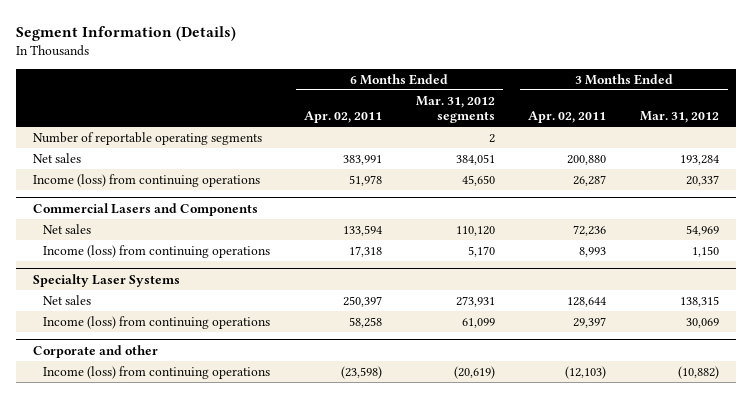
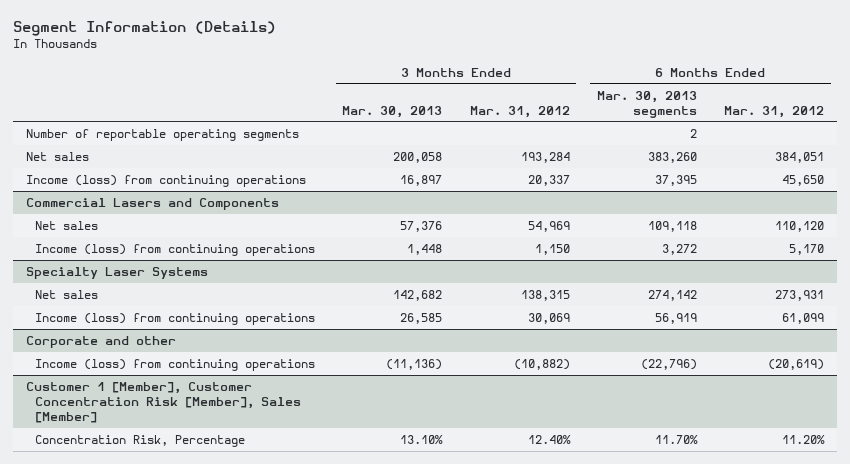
- | 6 Months Ended Apr. 02, 2011 | 6 Months Ended Mar. 31, 2012 segments | 3 Months Ended Apr. 02, 2011 | 3 Months Ended Mar. 31, 2012
+ | 3 Months Ended Mar. 30, 2013 | 3 Months Ended Mar. 31, 2012 | 6 Months Ended Mar. 30, 2013 segments | 6 Months Ended Mar. 31, 2012
+ Customer 1 [Member], Customer Concentration Risk [Member], Sales [Member]
+ Concentration Risk, Percentage | 13.10% | 12.40% | 11.70% | 11.20%

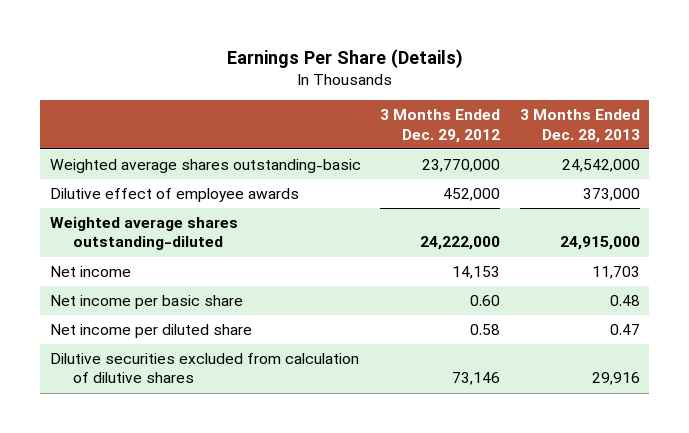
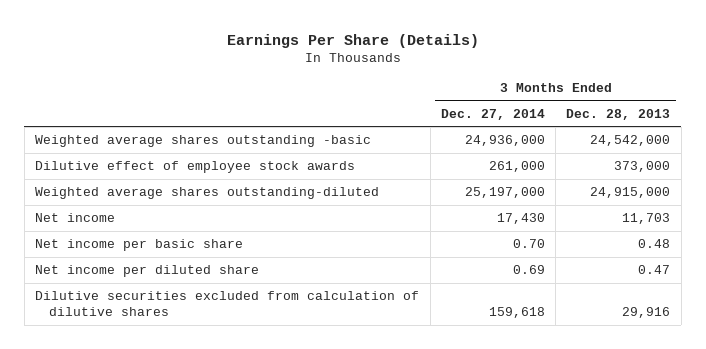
- | 3 Months Ended Dec. 29, 2012 | 3 Months Ended Dec. 28, 2013
+ | 3 Months Ended Dec. 27, 2014 | 3 Months Ended Dec. 28, 2013
- Weighted average shares outstanding-basic | 23,770,000 | 24,542,000
- Dilutive effect of employee awards | 452,000 | 373,000
+ Weighted average shares outstanding -basic | 24,936,000 | 24,542,000
+ Dilutive effect of employee stock awards | 261,000 | 373,000

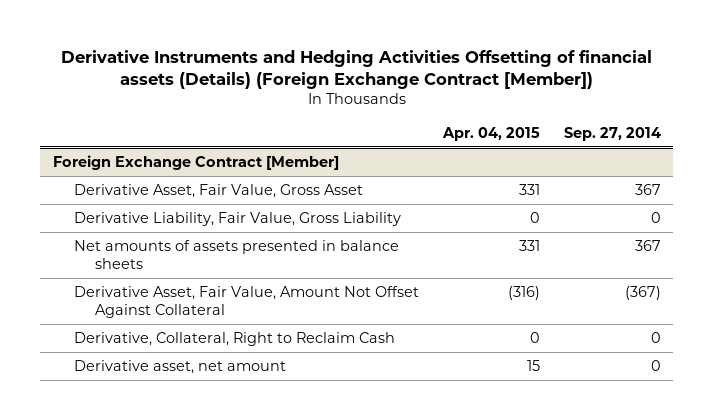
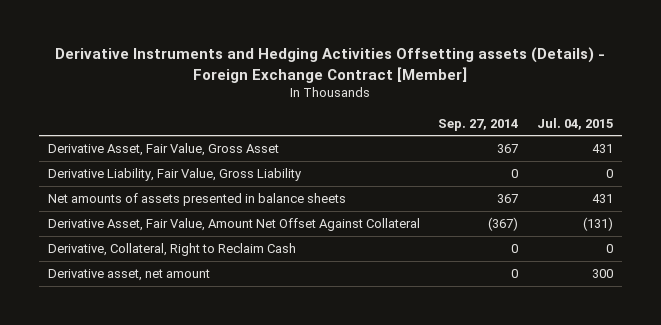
- Derivative Instruments and Hedging Activities Offsetting of financial assets (Details) (Foreign Exchange Contract [Member])
+ Derivative Instruments and Hedging Activities Offsetting assets (Details) - Foreign Exchange Contract [Member]
- | Apr. 04, 2015 | Sep. 27, 2014
+ | Sep. 27, 2014 | Jul. 04, 2015
- Foreign Exchange Contract [Member]
- Derivative Asset, Fair Value, Amount Not Offset Against Collateral | (316) | (367)
+ Derivative Asset, Fair Value, Amount Net Offset Against Collateral | (367) | (131)

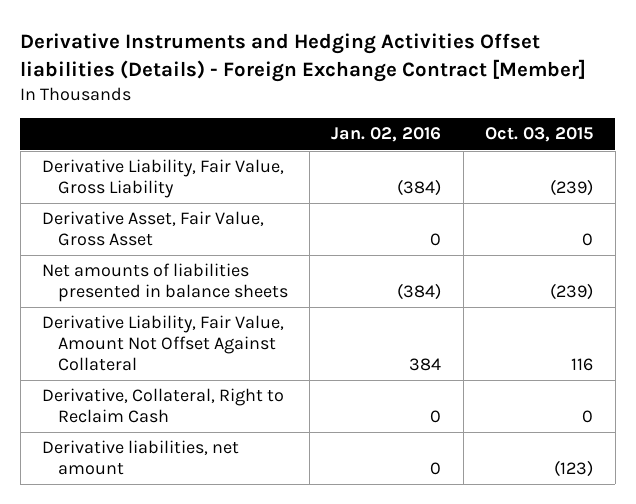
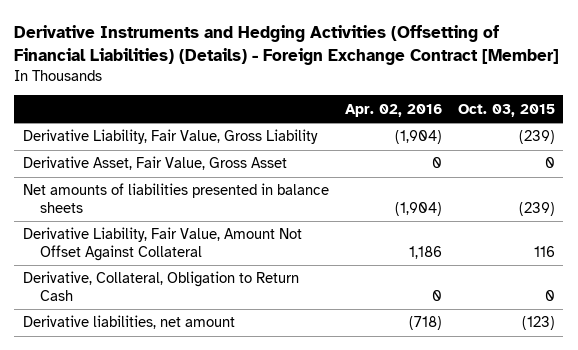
- Derivative Instruments and Hedging Activities Offset liabilities (Details) - Foreign Exchange Contract [Member]
+ Derivative Instruments and Hedging Activities (Offsetting of Financial Liabilities) (Details) - Foreign Exchange Contract [Member]
- | Jan. 02, 2016 | Oct. 03, 2015
+ | Apr. 02, 2016 | Oct. 03, 2015
- Derivative, Collateral, Right to Reclaim Cash | 0 | 0
+ Derivative, Collateral, Obligation to Return Cash | 0 | 0

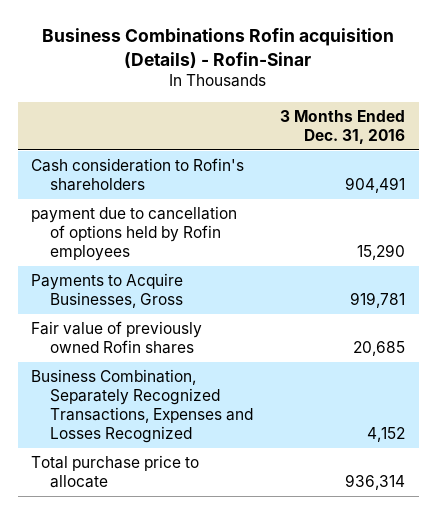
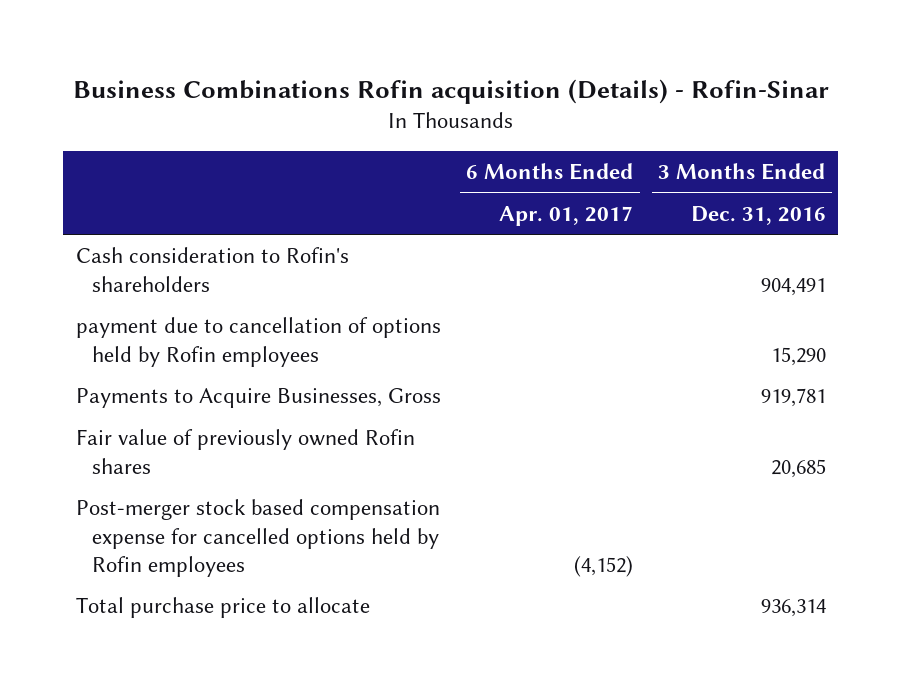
- | 3 Months Ended Dec. 31, 2016
+ | 6 Months Ended Apr. 01, 2017 | 3 Months Ended Dec. 31, 2016
- Business Combination, Separately Recognized Transactions, Expenses and Losses Recognized | 4,152
+ Post-merger stock based compensation expense for cancelled options held by Rofin employees | (4,152) |

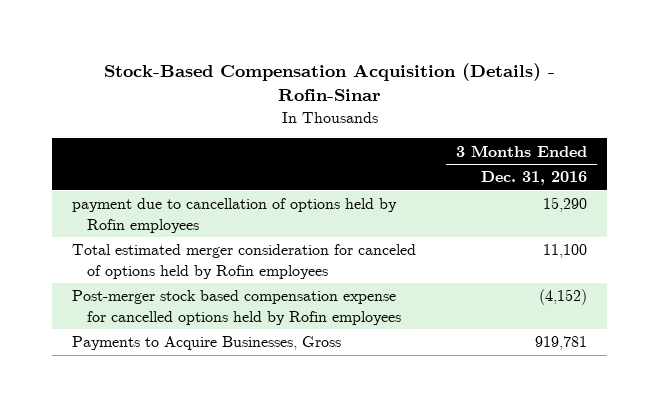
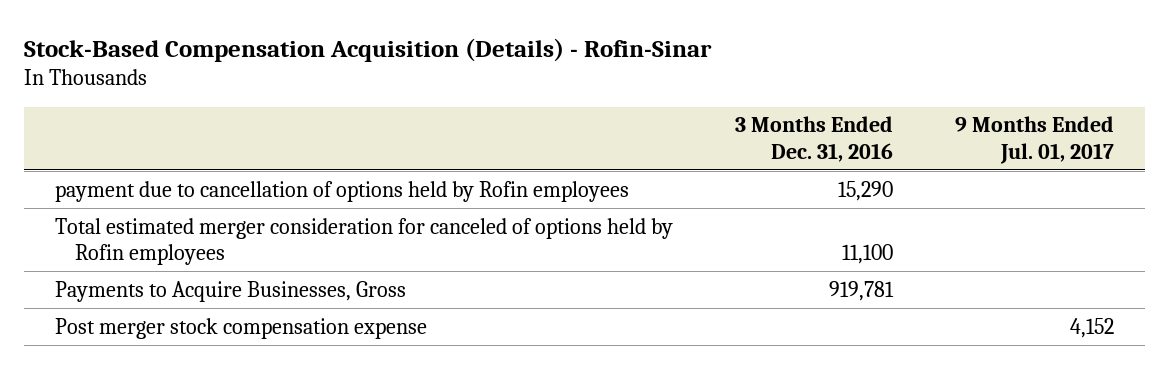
- | 3 Months Ended Dec. 31, 2016
+ | 3 Months Ended Dec. 31, 2016 | 9 Months Ended Jul. 01, 2017
- Post-merger stock based compensation expense for cancelled options held by Rofin employees | (4,152)
+ Post merger stock compensation expense | | 4,152

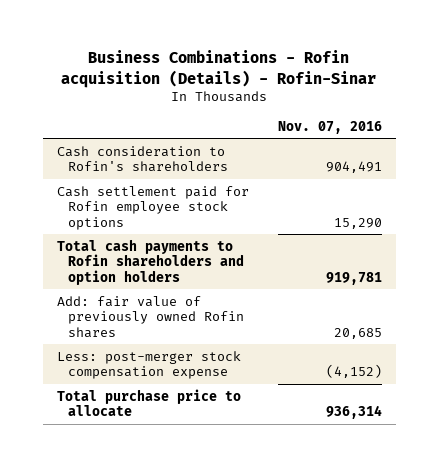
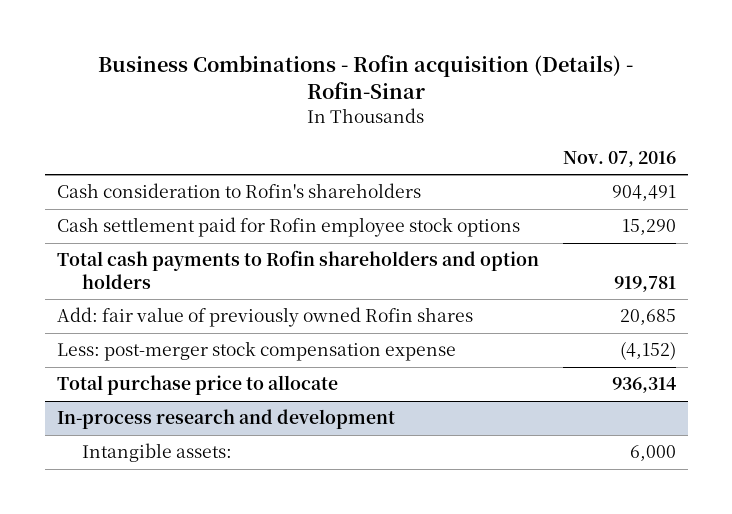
+ In-process research and development
+ Intangible assets: | 6,000

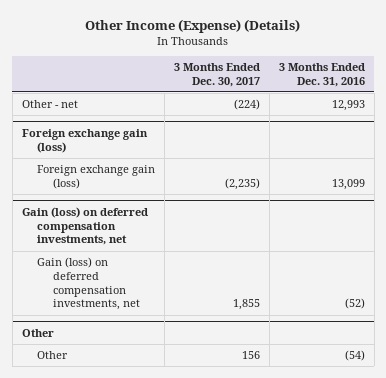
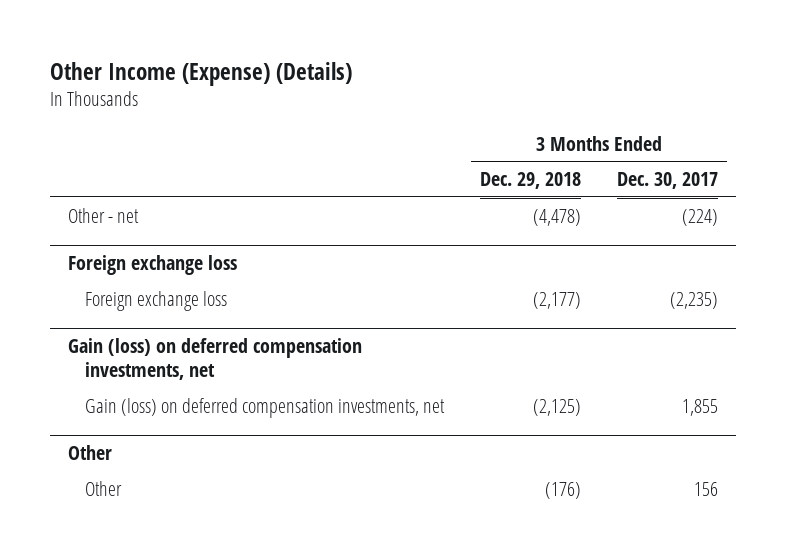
- | 3 Months Ended Dec. 30, 2017 | 3 Months Ended Dec. 31, 2016
+ | 3 Months Ended Dec. 29, 2018 | 3 Months Ended Dec. 30, 2017
- Foreign exchange gain (loss)
- Foreign exchange gain (loss) | (2,235) | 13,099
+ Foreign exchange loss
+ Foreign exchange loss | (2,177) | (2,235)

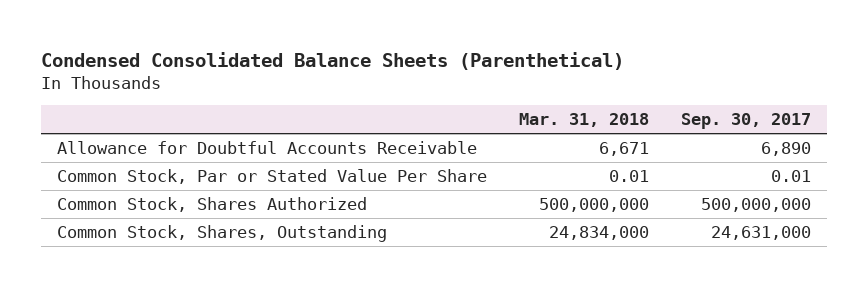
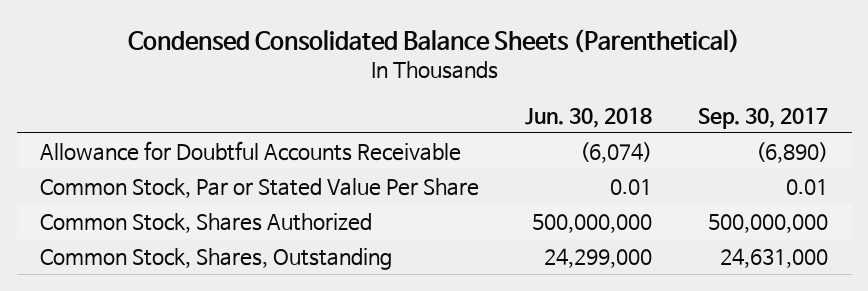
- | Mar. 31, 2018 | Sep. 30, 2017
+ | Jun. 30, 2018 | Sep. 30, 2017
- Allowance for Doubtful Accounts Receivable | 6,671 | 6,890
+ Allowance for Doubtful Accounts Receivable | (6,074) | (6,890)

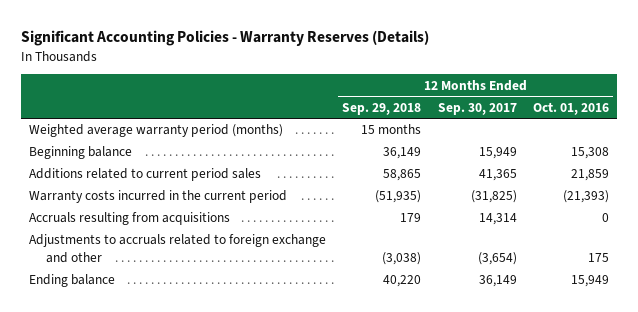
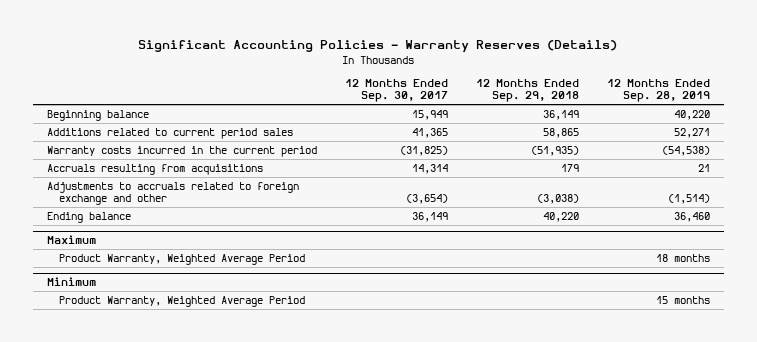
- | 12 Months Ended Sep. 29, 2018 | 12 Months Ended Sep. 30, 2017 | 12 Months Ended Oct. 01, 2016
+ | 12 Months Ended Sep. 30, 2017 | 12 Months Ended Sep. 29, 2018 | 12 Months Ended Sep. 28, 2019
- Weighted average warranty period (months) | 15 months | |
+ Maximum
+ Product Warranty, Weighted Average Period | | | 18 months
+ Minimum
+ Product Warranty, Weighted Average Period | | | 15 months

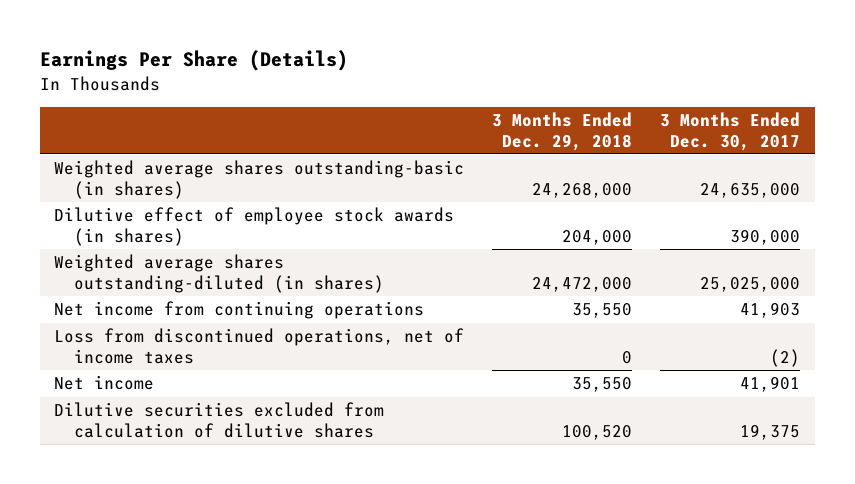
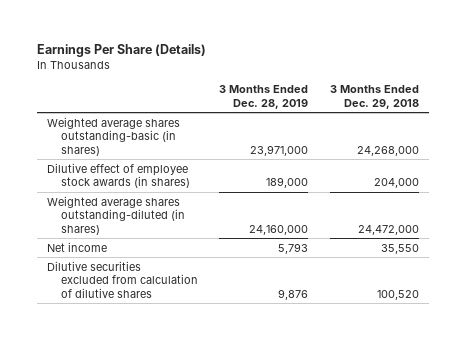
- | 3 Months Ended Dec. 29, 2018 | 3 Months Ended Dec. 30, 2017
+ | 3 Months Ended Dec. 28, 2019 | 3 Months Ended Dec. 29, 2018
- Net income from continuing operations | 35,550 | 41,903
- Loss from discontinued operations, net of income taxes | 0 | (2)

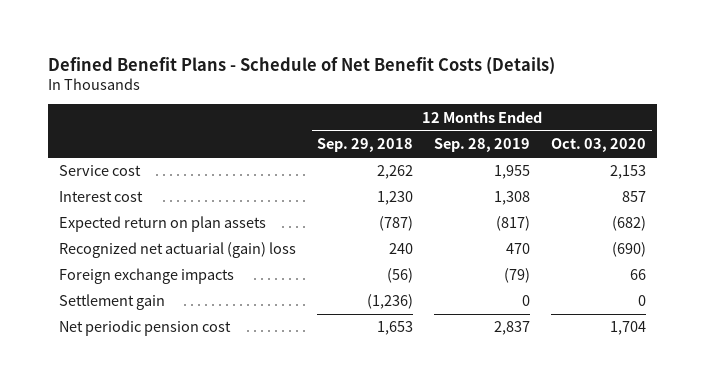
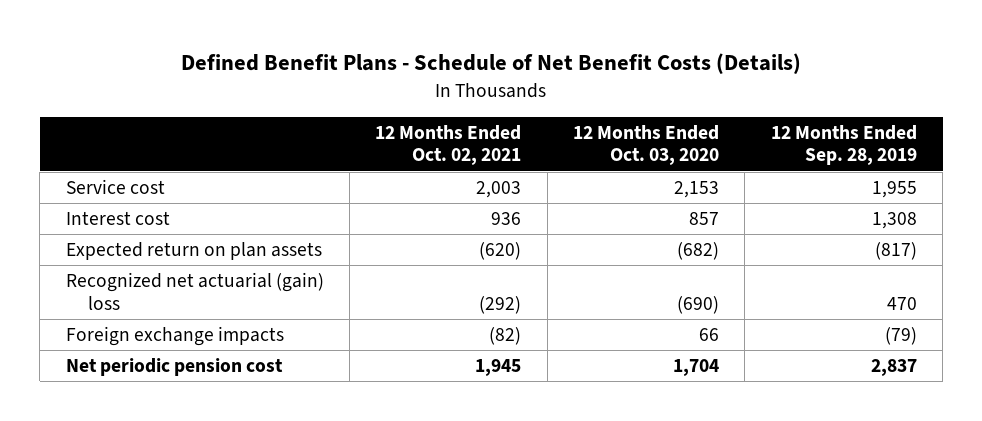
- | 12 Months Ended Sep. 29, 2018 | 12 Months Ended Sep. 28, 2019 | 12 Months Ended Oct. 03, 2020
+ | 12 Months Ended Oct. 02, 2021 | 12 Months Ended Oct. 03, 2020 | 12 Months Ended Sep. 28, 2019
- Settlement gain | (1,236) | 0 | 0

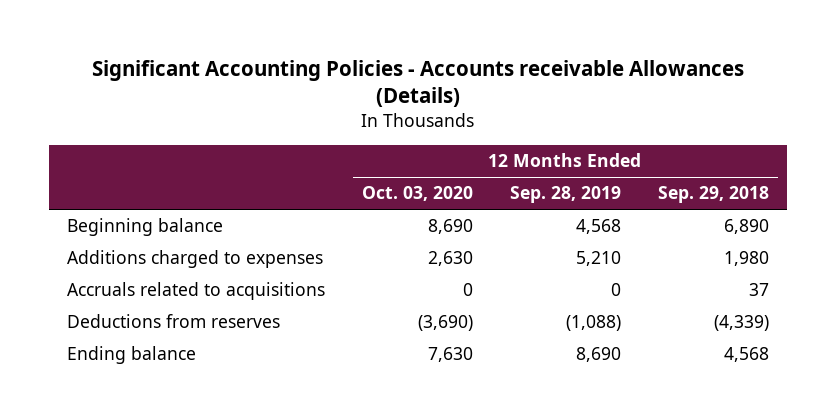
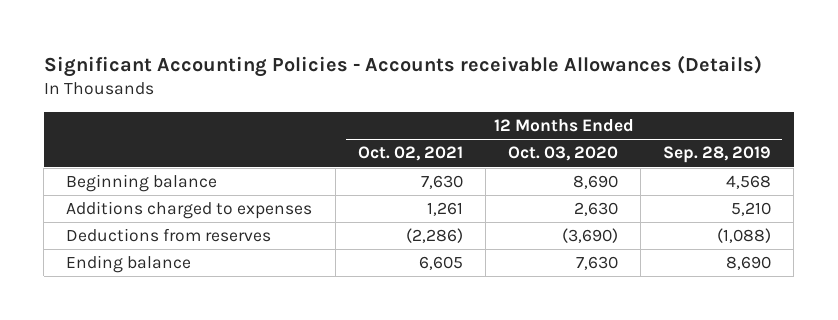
- | 12 Months Ended Oct. 03, 2020 | 12 Months Ended Sep. 28, 2019 | 12 Months Ended Sep. 29, 2018
+ | 12 Months Ended Oct. 02, 2021 | 12 Months Ended Oct. 03, 2020 | 12 Months Ended Sep. 28, 2019
- Accruals related to acquisitions | 0 | 0 | 37

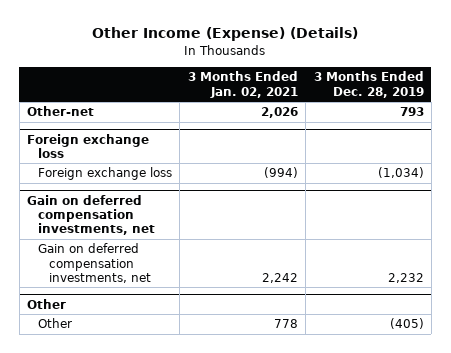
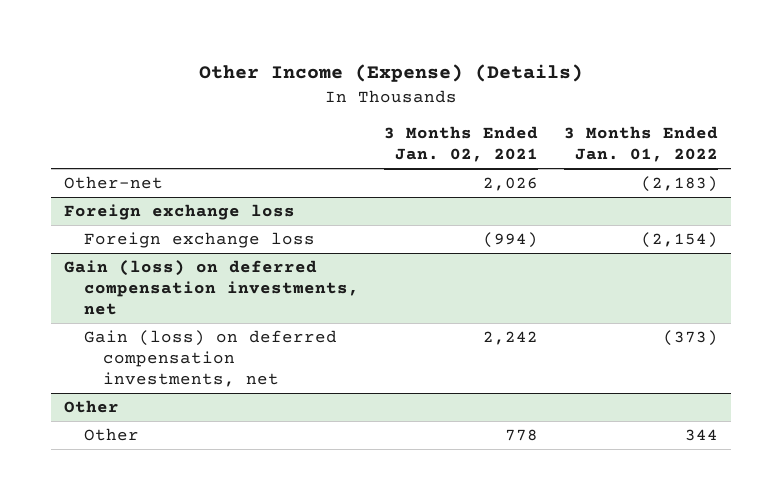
- | 3 Months Ended Jan. 02, 2021 | 3 Months Ended Dec. 28, 2019
+ | 3 Months Ended Jan. 02, 2021 | 3 Months Ended Jan. 01, 2022
- Gain on deferred compensation investments, net
- Gain on deferred compensation investments, net | 2,242 | 2,232
+ Gain (loss) on deferred compensation investments, net
+ Gain (loss) on deferred compensation investments, net | 2,242 | (373)

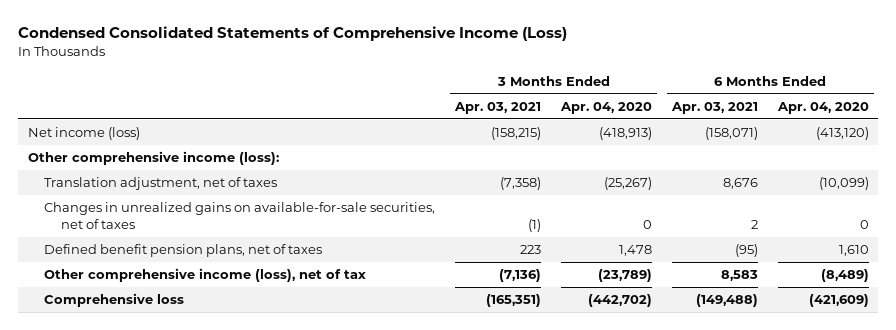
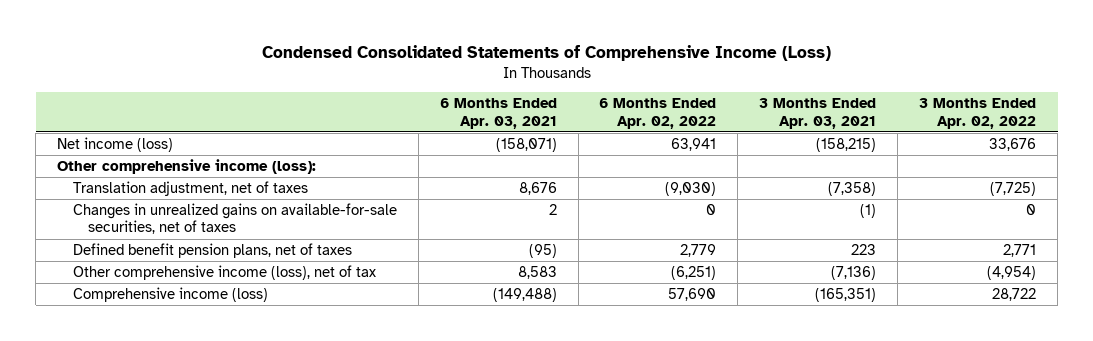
- | 3 Months Ended Apr. 03, 2021 | 3 Months Ended Apr. 04, 2020 | 6 Months Ended Apr. 03, 2021 | 6 Months Ended Apr. 04, 2020
+ | 6 Months Ended Apr. 03, 2021 | 6 Months Ended Apr. 02, 2022 | 3 Months Ended Apr. 03, 2021 | 3 Months Ended Apr. 02, 2022
- Comprehensive loss | (165,351) | (442,702) | (149,488) | (421,609)
+ Comprehensive income (loss) | (149,488) | 57,690 | (165,351) | 28,722

